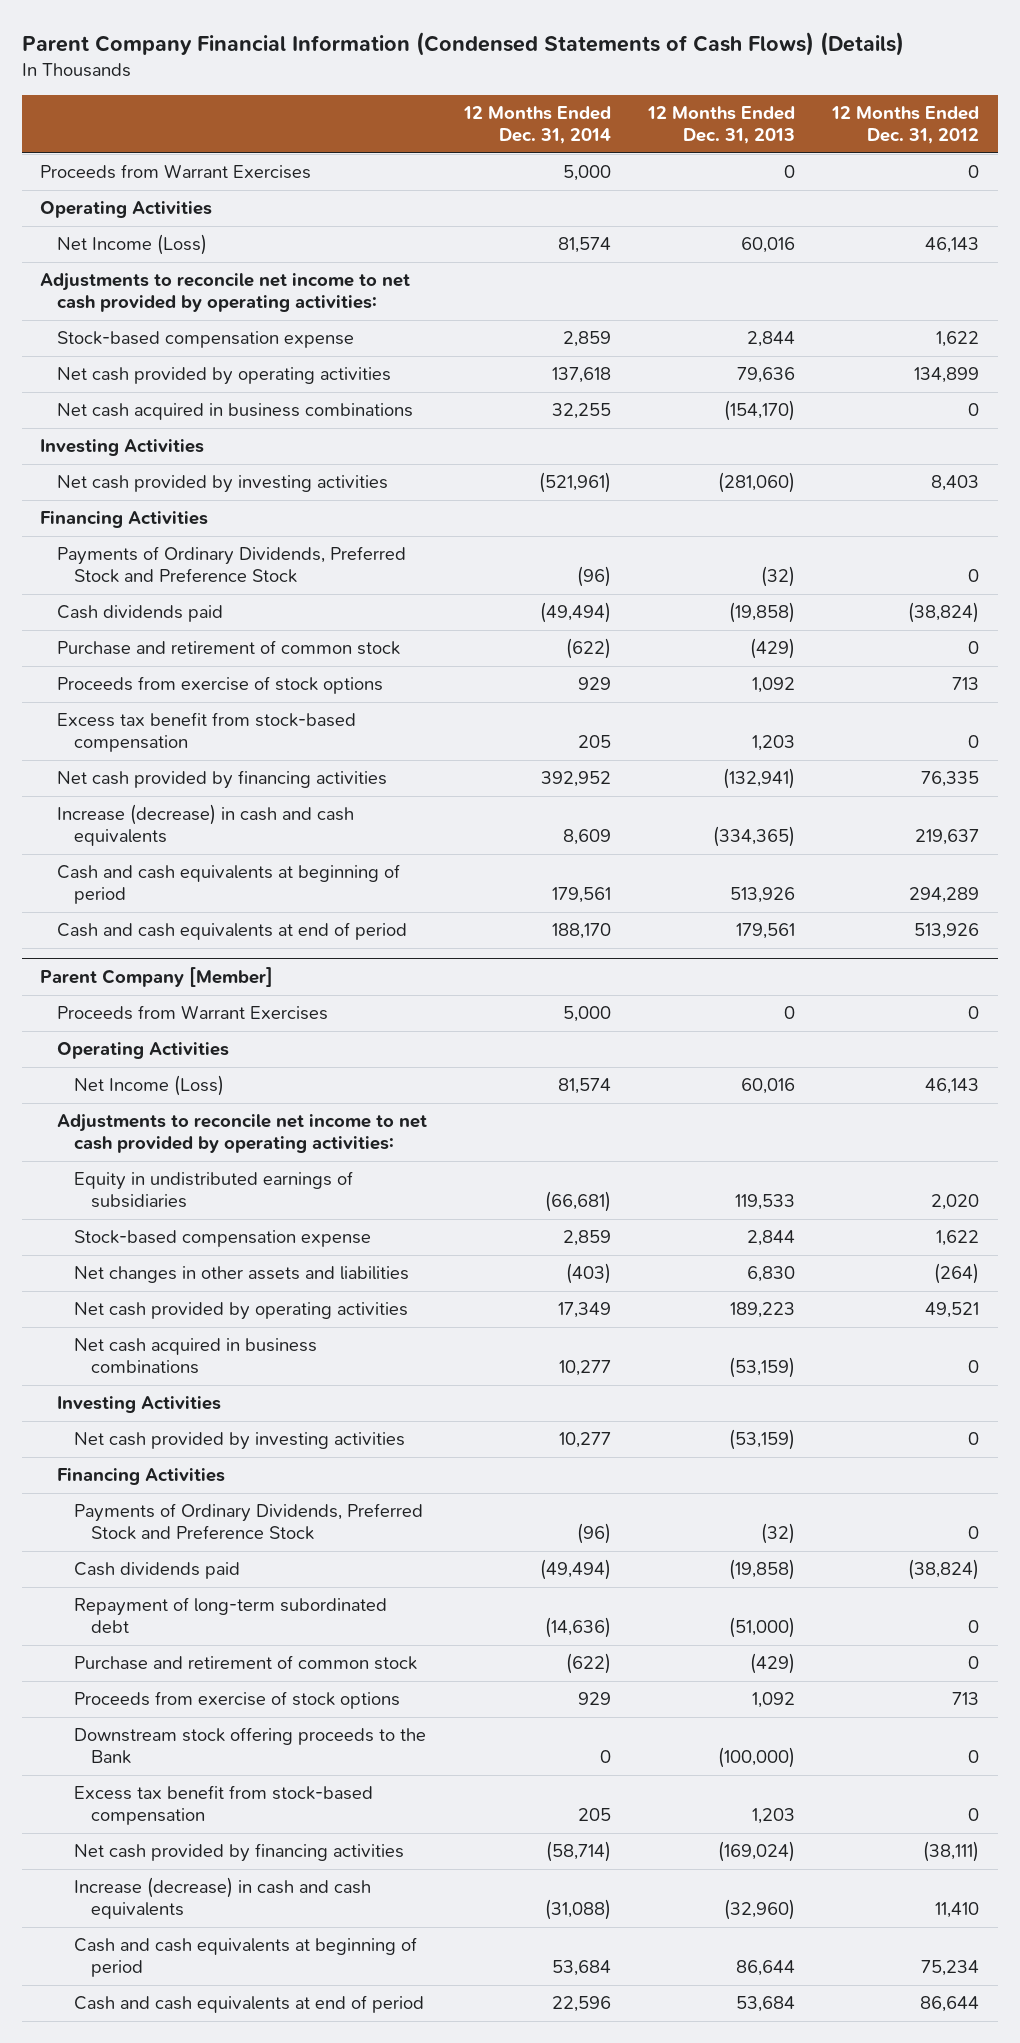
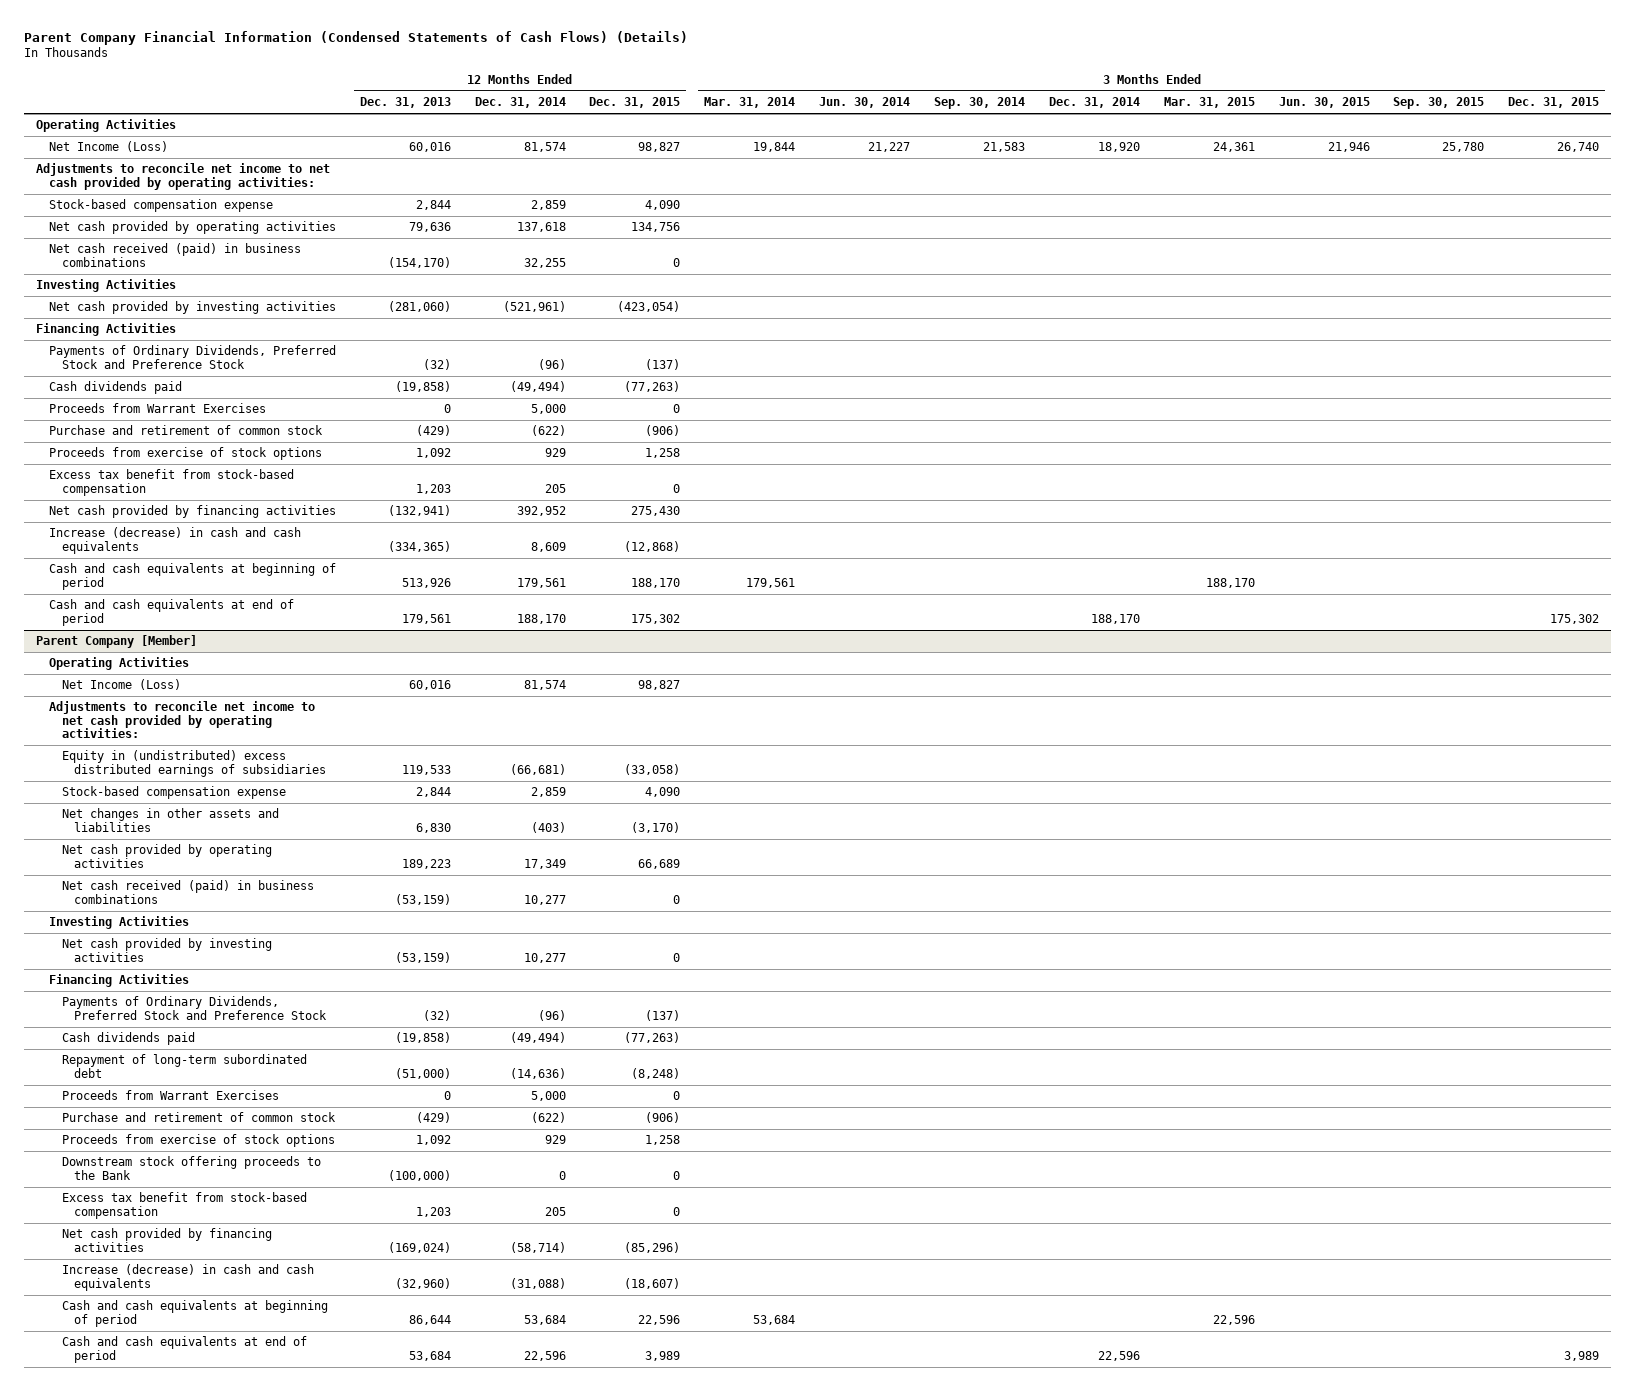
- | 12 Months Ended Dec. 31, 2014 | 12 Months Ended Dec. 31, 2013 | 12 Months Ended Dec. 31, 2012
+ | 12 Months Ended Dec. 31, 2013 | 12 Months Ended Dec. 31, 2014 | 12 Months Ended Dec. 31, 2015 | 3 Months Ended Mar. 31, 2014 | 3 Months Ended Jun. 30, 2014 | 3 Months Ended Sep. 30, 2014 | 3 Months Ended Dec. 31, 2014 | 3 Months Ended Mar. 31, 2015 | 3 Months Ended Jun. 30, 2015 | 3 Months Ended Sep. 30, 2015 | 3 Months Ended Dec. 31, 2015
- Net cash acquired in business combinations | 32,255 | (154,170) | 0
+ Net cash received (paid) in business combinations | (154,170) | 32,255 | 0 | | | | | | | |
moved down: Proceeds from Warrant Exercises | 0 | 5,000 | 0 | | | | | | | |
@ Parent Company [Member]
- Equity in undistributed earnings of subsidiaries | (66,681) | 119,533 | 2,020
+ Equity in (undistributed) excess distributed earnings of subsidiaries | 119,533 | (66,681) | (33,058) | | | | | | | |
- Net cash acquired in business combinations | 10,277 | (53,159) | 0
+ Net cash received (paid) in business combinations | (53,159) | 10,277 | 0 | | | | | | | |
moved down: Proceeds from Warrant Exercises | 0 | 5,000 | 0 | | | | | | | |

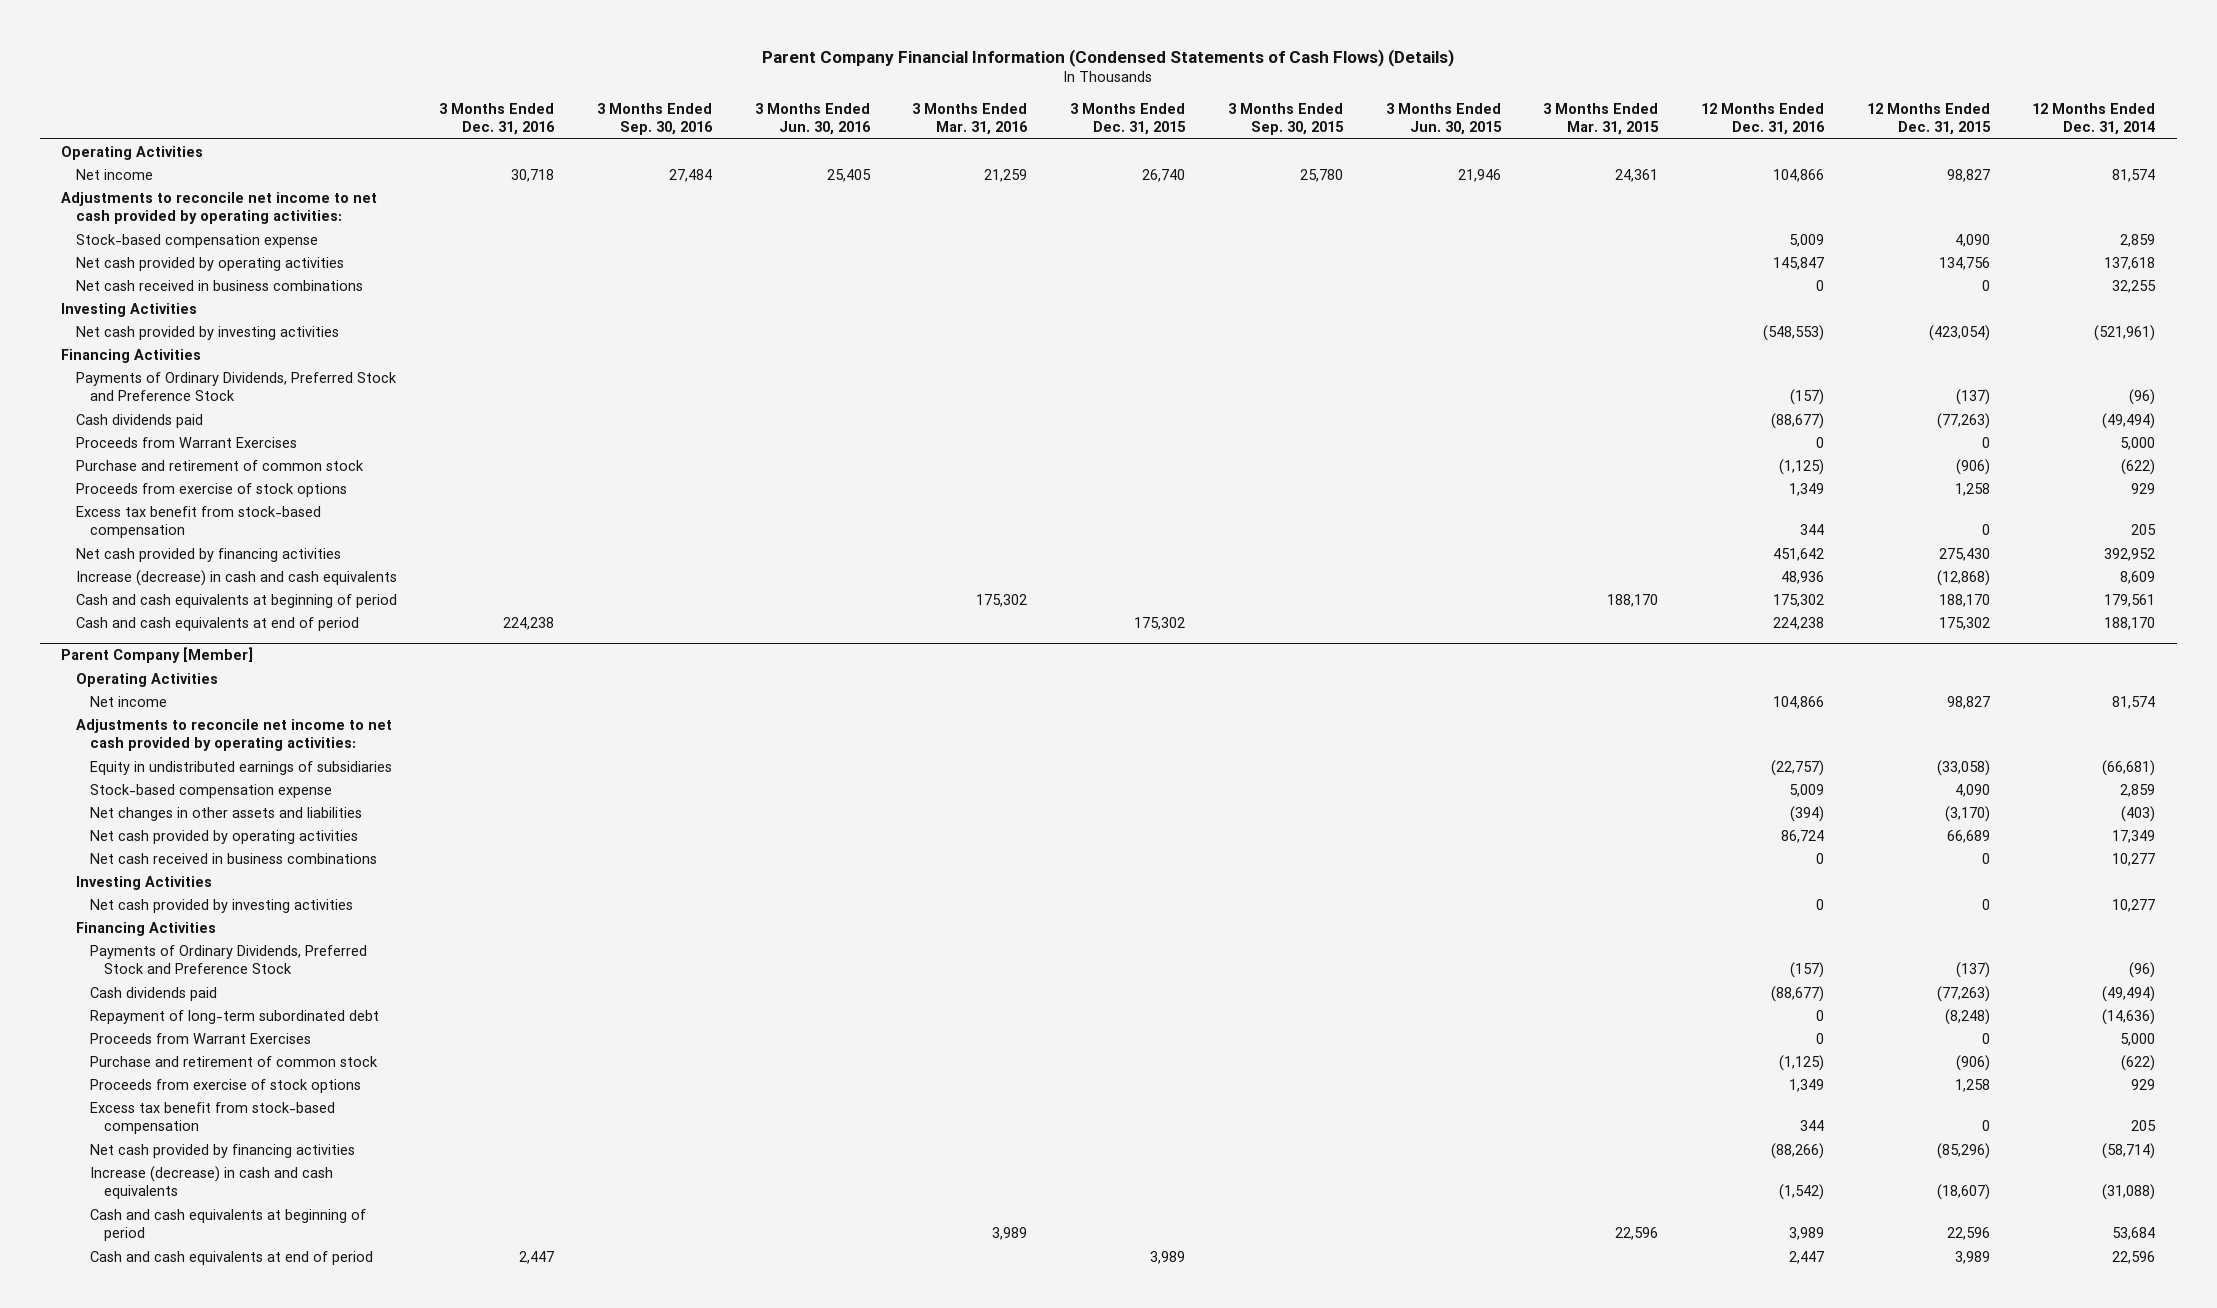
- | 12 Months Ended Dec. 31, 2013 | 12 Months Ended Dec. 31, 2014 | 12 Months Ended Dec. 31, 2015 | 3 Months Ended Mar. 31, 2014 | 3 Months Ended Jun. 30, 2014 | 3 Months Ended Sep. 30, 2014 | 3 Months Ended Dec. 31, 2014 | 3 Months Ended Mar. 31, 2015 | 3 Months Ended Jun. 30, 2015 | 3 Months Ended Sep. 30, 2015 | 3 Months Ended Dec. 31, 2015
+ | 3 Months Ended Dec. 31, 2016 | 3 Months Ended Sep. 30, 2016 | 3 Months Ended Jun. 30, 2016 | 3 Months Ended Mar. 31, 2016 | 3 Months Ended Dec. 31, 2015 | 3 Months Ended Sep. 30, 2015 | 3 Months Ended Jun. 30, 2015 | 3 Months Ended Mar. 31, 2015 | 12 Months Ended Dec. 31, 2016 | 12 Months Ended Dec. 31, 2015 | 12 Months Ended Dec. 31, 2014
- Net Income (Loss) | 60,016 | 81,574 | 98,827 | 19,844 | 21,227 | 21,583 | 18,920 | 24,361 | 21,946 | 25,780 | 26,740
+ Net income | 30,718 | 27,484 | 25,405 | 21,259 | 26,740 | 25,780 | 21,946 | 24,361 | 104,866 | 98,827 | 81,574
- Net cash received (paid) in business combinations | (154,170) | 32,255 | 0 | | | | | | | |
+ Net cash received in business combinations | | | | | | | | | 0 | 0 | 32,255
@ Parent Company [Member]
- Net Income (Loss) | 60,016 | 81,574 | 98,827 | | | | | | | |
+ Net income | | | | | | | | | 104,866 | 98,827 | 81,574
- Equity in (undistributed) excess distributed earnings of subsidiaries | 119,533 | (66,681) | (33,058) | | | | | | | |
+ Equity in undistributed earnings of subsidiaries | | | | | | | | | (22,757) | (33,058) | (66,681)
- Net cash received (paid) in business combinations | (53,159) | 10,277 | 0 | | | | | | | |
+ Net cash received in business combinations | | | | | | | | | 0 | 0 | 10,277
- Downstream stock offering proceeds to the Bank | (100,000) | 0 | 0 | | | | | | | |

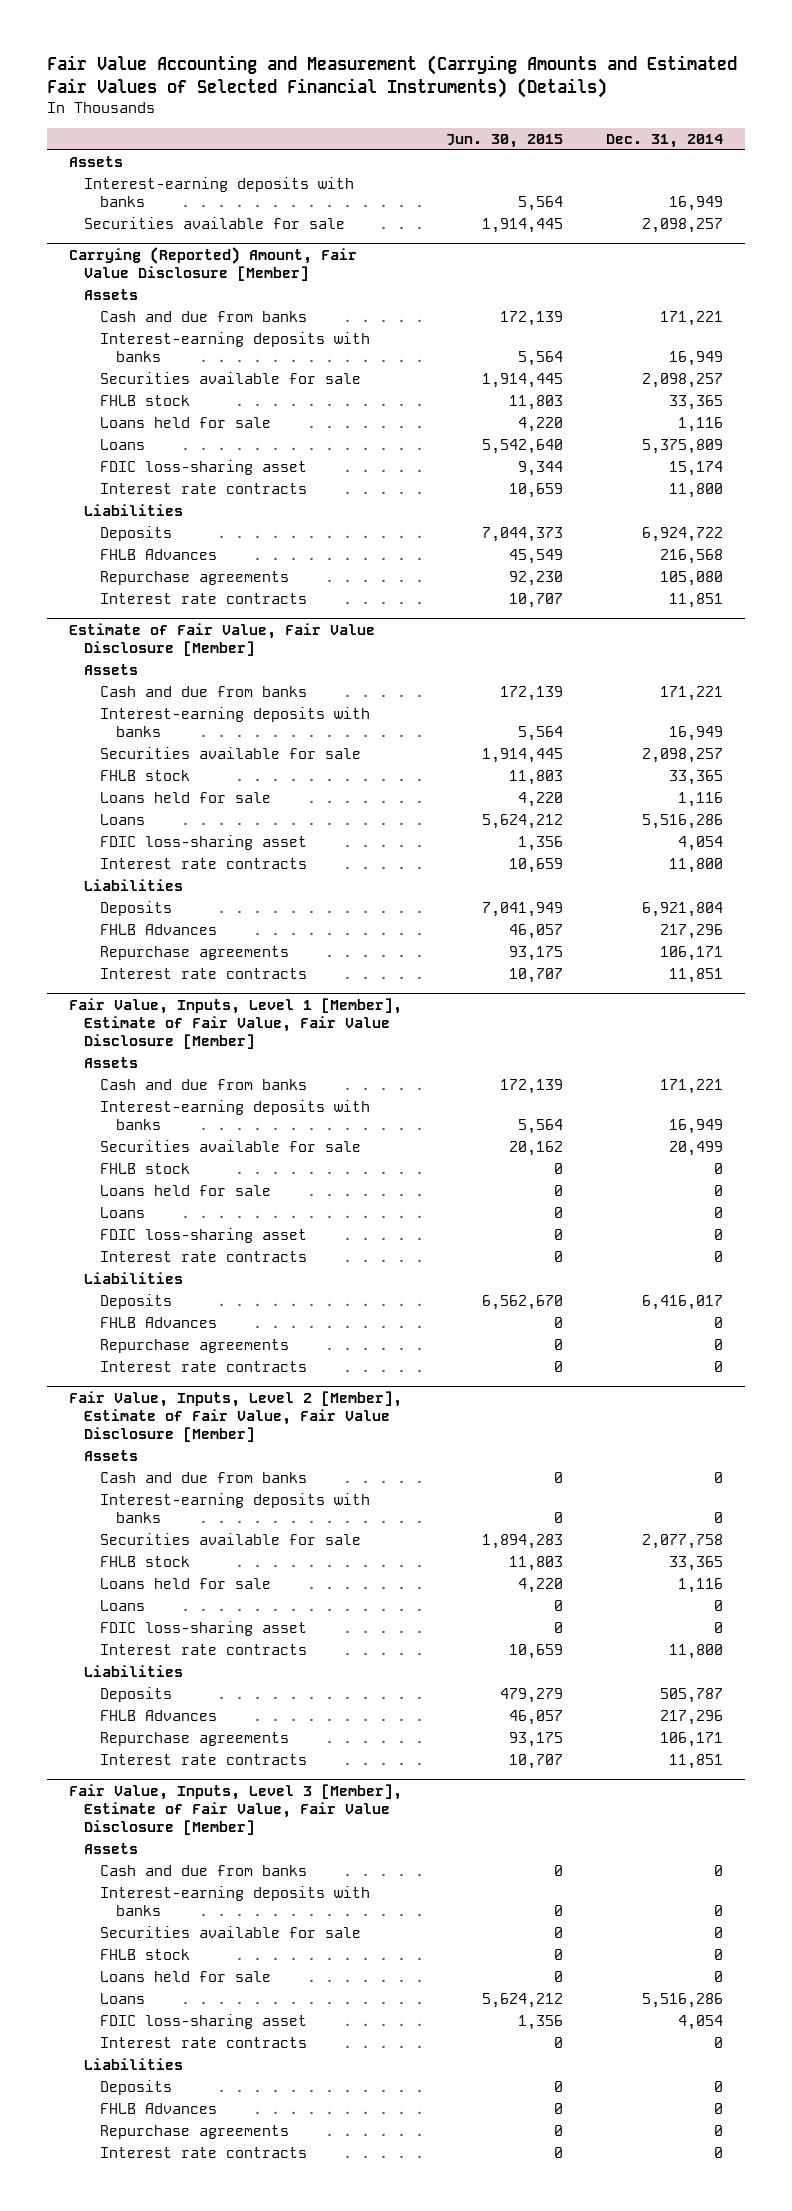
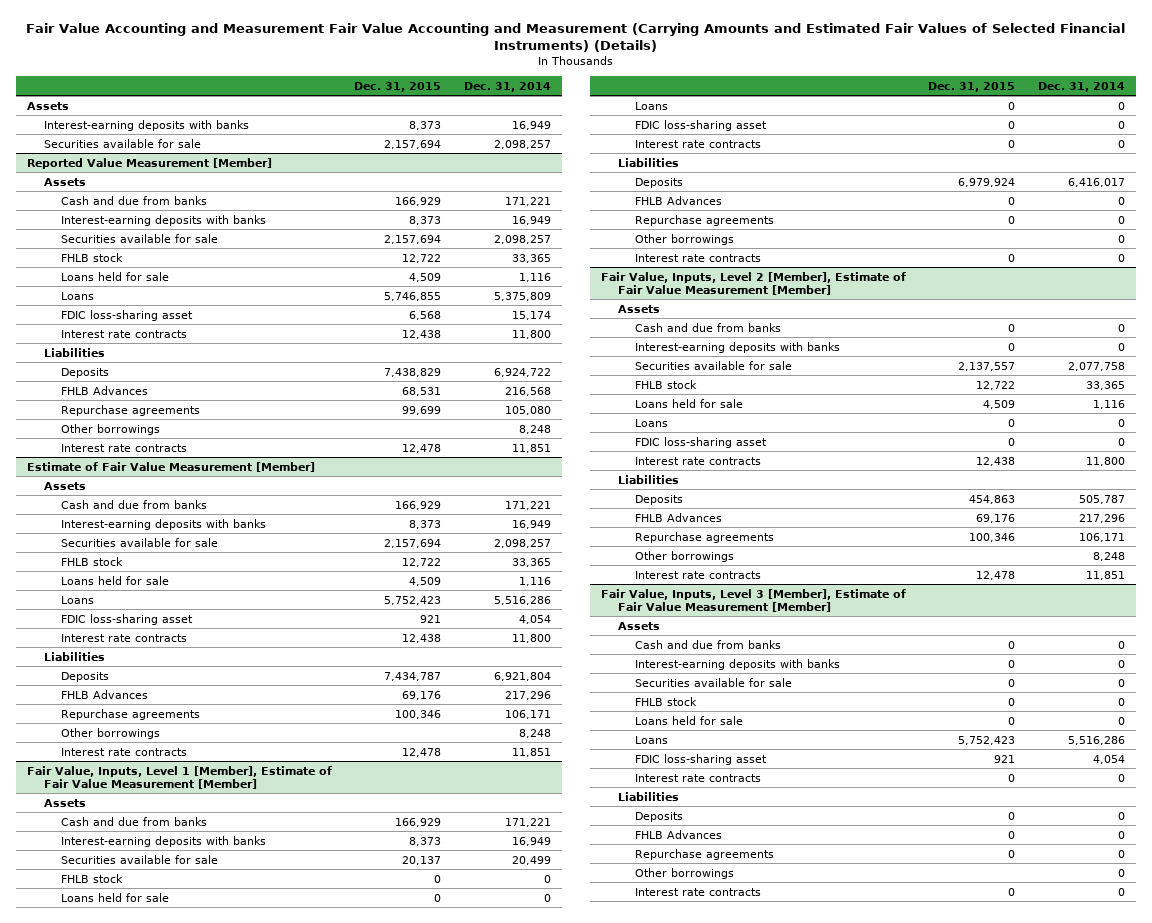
- Fair Value Accounting and Measurement (Carrying Amounts and Estimated Fair Values of Selected Financial Instruments) (Details)
+ Fair Value Accounting and Measurement Fair Value Accounting and Measurement (Carrying Amounts and Estimated Fair Values of Selected Financial Instruments) (Details)
- | Jun. 30, 2015 | Dec. 31, 2014
+ | Dec. 31, 2015 | Dec. 31, 2014
- Carrying (Reported) Amount, Fair Value Disclosure [Member]
+ Reported Value Measurement [Member]
+ Other borrowings | | 8,248
- Estimate of Fair Value, Fair Value Disclosure [Member]
+ Estimate of Fair Value Measurement [Member]
+ Other borrowings | | 8,248
- Fair Value, Inputs, Level 1 [Member], Estimate of Fair Value, Fair Value Disclosure [Member]
+ Fair Value, Inputs, Level 1 [Member], Estimate of Fair Value Measurement [Member]
+ Other borrowings | | 0
- Fair Value, Inputs, Level 2 [Member], Estimate of Fair Value, Fair Value Disclosure [Member]
+ Fair Value, Inputs, Level 2 [Member], Estimate of Fair Value Measurement [Member]
+ Other borrowings | | 8,248
- Fair Value, Inputs, Level 3 [Member], Estimate of Fair Value, Fair Value Disclosure [Member]
+ Fair Value, Inputs, Level 3 [Member], Estimate of Fair Value Measurement [Member]
+ Other borrowings | | 0

